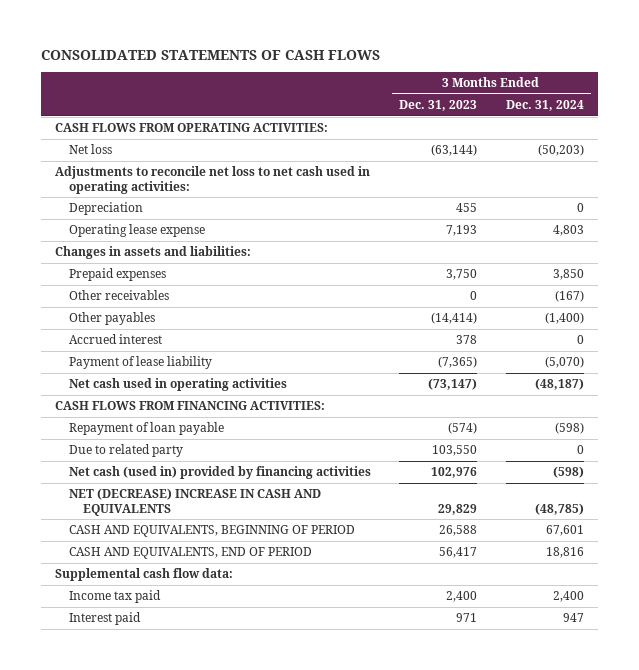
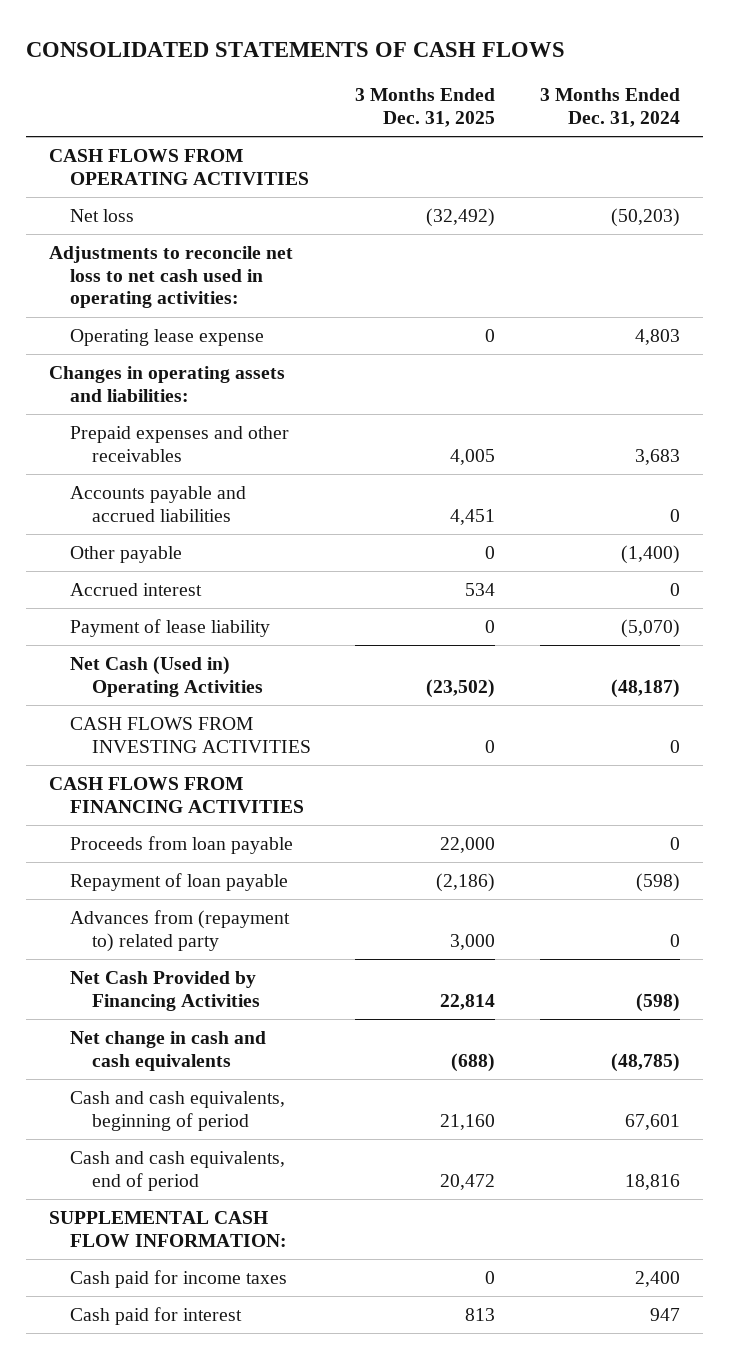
- | 3 Months Ended Dec. 31, 2023 | 3 Months Ended Dec. 31, 2024
+ | 3 Months Ended Dec. 31, 2025 | 3 Months Ended Dec. 31, 2024
- CASH FLOWS FROM OPERATING ACTIVITIES:
+ CASH FLOWS FROM OPERATING ACTIVITIES
- Depreciation | 455 | 0
- Changes in assets and liabilities:
- Prepaid expenses | 3,750 | 3,850
- Other receivables | 0 | (167)
- Other payables | (14,414) | (1,400)
+ Changes in operating assets and liabilities:
+ Prepaid expenses and other receivables | 4,005 | 3,683
+ Accounts payable and accrued liabilities | 4,451 | 0
+ Other payable | 0 | (1,400)
- Net cash used in operating activities | (73,147) | (48,187)
- CASH FLOWS FROM FINANCING ACTIVITIES:
+ Net Cash (Used in) Operating Activities | (23,502) | (48,187)
+ CASH FLOWS FROM INVESTING ACTIVITIES | 0 | 0
+ CASH FLOWS FROM FINANCING ACTIVITIES
+ Proceeds from loan payable | 22,000 | 0
- Due to related party | 103,550 | 0
- Net cash (used in) provided by financing activities | 102,976 | (598)
- NET (DECREASE) INCREASE IN CASH AND EQUIVALENTS | 29,829 | (48,785)
- CASH AND EQUIVALENTS, BEGINNING OF PERIOD | 26,588 | 67,601
- CASH AND EQUIVALENTS, END OF PERIOD | 56,417 | 18,816
- Supplemental cash flow data:
- Income tax paid | 2,400 | 2,400
- Interest paid | 971 | 947
+ Advances from (repayment to) related party | 3,000 | 0
+ Net Cash Provided by Financing Activities | 22,814 | (598)
+ Net change in cash and cash equivalents | (688) | (48,785)
+ Cash and cash equivalents, beginning of period | 21,160 | 67,601
+ Cash and cash equivalents, end of period | 20,472 | 18,816
+ SUPPLEMENTAL CASH FLOW INFORMATION:
+ Cash paid for income taxes | 0 | 2,400
+ Cash paid for interest | 813 | 947

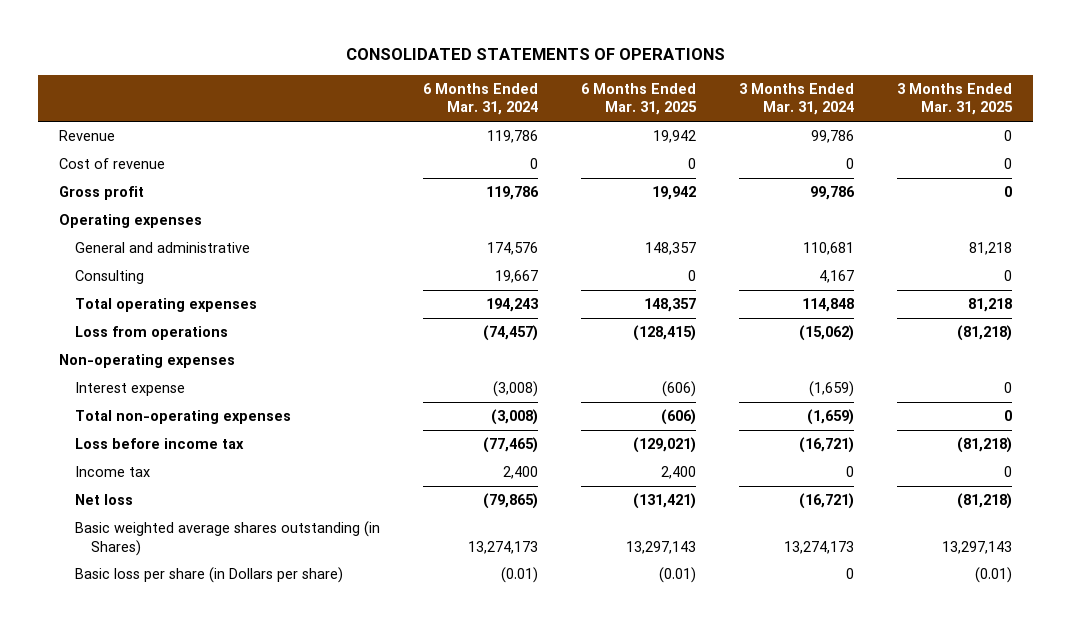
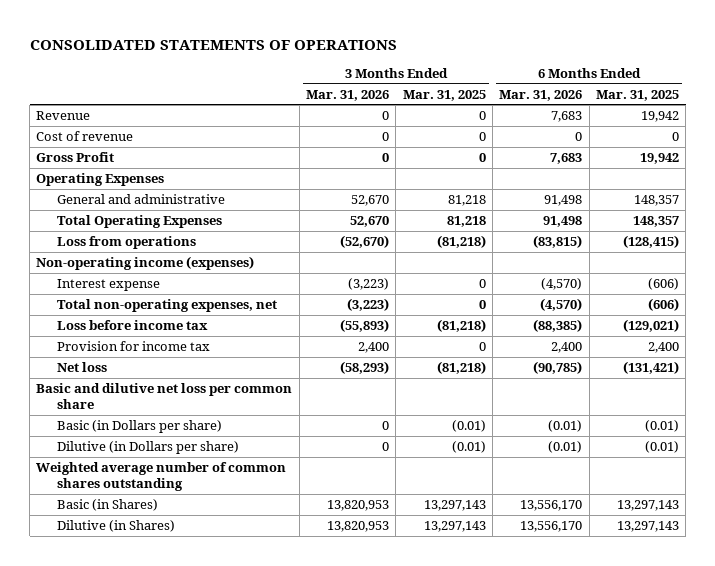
- | 6 Months Ended Mar. 31, 2024 | 6 Months Ended Mar. 31, 2025 | 3 Months Ended Mar. 31, 2024 | 3 Months Ended Mar. 31, 2025
+ | 3 Months Ended Mar. 31, 2026 | 3 Months Ended Mar. 31, 2025 | 6 Months Ended Mar. 31, 2026 | 6 Months Ended Mar. 31, 2025
- Gross profit | 119,786 | 19,942 | 99,786 | 0
- Operating expenses
+ Gross Profit | 0 | 0 | 7,683 | 19,942
+ Operating Expenses
- Consulting | 19,667 | 0 | 4,167 | 0
- Total operating expenses | 194,243 | 148,357 | 114,848 | 81,218
+ Total Operating Expenses | 52,670 | 81,218 | 91,498 | 148,357
- Non-operating expenses
+ Non-operating income (expenses)
- Total non-operating expenses | (3,008) | (606) | (1,659) | 0
+ Total non-operating expenses, net | (3,223) | 0 | (4,570) | (606)
- Income tax | 2,400 | 2,400 | 0 | 0
+ Provision for income tax | 2,400 | 0 | 2,400 | 2,400
- Basic weighted average shares outstanding (in Shares) | 13,274,173 | 13,297,143 | 13,274,173 | 13,297,143
- Basic loss per share (in Dollars per share) | (0.01) | (0.01) | 0 | (0.01)
+ Basic and dilutive net loss per common share
+ Basic (in Dollars per share) | 0 | (0.01) | (0.01) | (0.01)
+ Dilutive (in Dollars per share) | 0 | (0.01) | (0.01) | (0.01)
+ Weighted average number of common shares outstanding
+ Basic (in Shares) | 13,820,953 | 13,297,143 | 13,556,170 | 13,297,143
+ Dilutive (in Shares) | 13,820,953 | 13,297,143 | 13,556,170 | 13,297,143

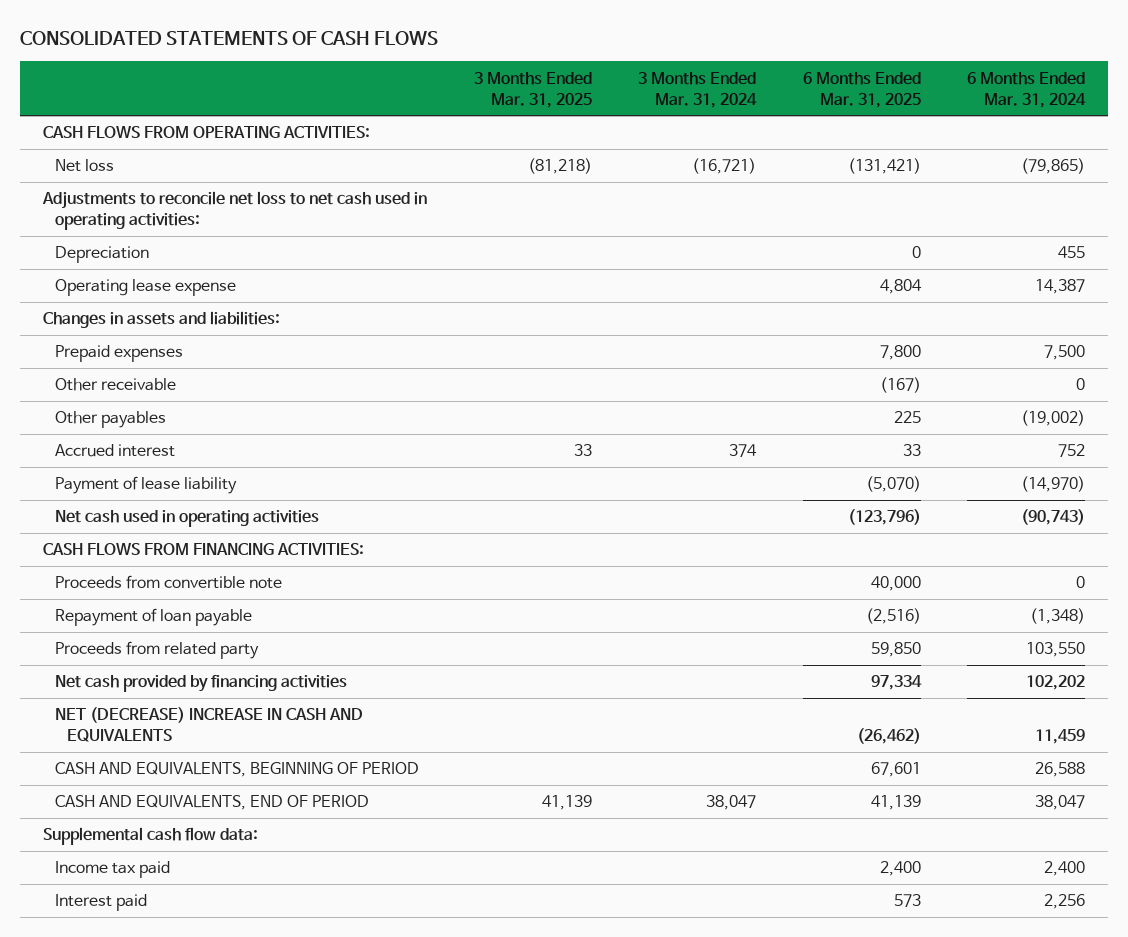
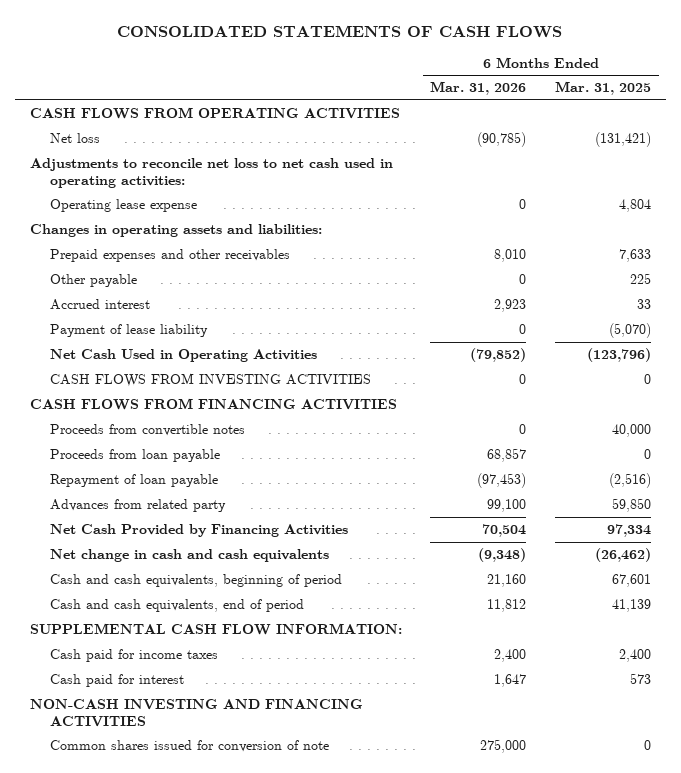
- | 3 Months Ended Mar. 31, 2025 | 3 Months Ended Mar. 31, 2024 | 6 Months Ended Mar. 31, 2025 | 6 Months Ended Mar. 31, 2024
+ | 6 Months Ended Mar. 31, 2026 | 6 Months Ended Mar. 31, 2025
- CASH FLOWS FROM OPERATING ACTIVITIES:
+ CASH FLOWS FROM OPERATING ACTIVITIES
- Depreciation | | | 0 | 455
- Changes in assets and liabilities:
- Prepaid expenses | | | 7,800 | 7,500
- Other receivable | | | (167) | 0
- Other payables | | | 225 | (19,002)
+ Changes in operating assets and liabilities:
+ Prepaid expenses and other receivables | 8,010 | 7,633
+ Other payable | 0 | 225
- Net cash used in operating activities | | | (123,796) | (90,743)
- CASH FLOWS FROM FINANCING ACTIVITIES:
- Proceeds from convertible note | | | 40,000 | 0
+ Net Cash Used in Operating Activities | (79,852) | (123,796)
+ CASH FLOWS FROM INVESTING ACTIVITIES | 0 | 0
+ CASH FLOWS FROM FINANCING ACTIVITIES
+ Proceeds from convertible notes | 0 | 40,000
+ Proceeds from loan payable | 68,857 | 0
- Proceeds from related party | | | 59,850 | 103,550
- Net cash provided by financing activities | | | 97,334 | 102,202
- NET (DECREASE) INCREASE IN CASH AND EQUIVALENTS | | | (26,462) | 11,459
- CASH AND EQUIVALENTS, BEGINNING OF PERIOD | | | 67,601 | 26,588
- CASH AND EQUIVALENTS, END OF PERIOD | 41,139 | 38,047 | 41,139 | 38,047
- Supplemental cash flow data:
- Income tax paid | | | 2,400 | 2,400
- Interest paid | | | 573 | 2,256
+ Advances from related party | 99,100 | 59,850
+ Net Cash Provided by Financing Activities | 70,504 | 97,334
+ Net change in cash and cash equivalents | (9,348) | (26,462)
+ Cash and cash equivalents, beginning of period | 21,160 | 67,601
+ Cash and cash equivalents, end of period | 11,812 | 41,139
+ SUPPLEMENTAL CASH FLOW INFORMATION:
+ Cash paid for income taxes | 2,400 | 2,400
+ Cash paid for interest | 1,647 | 573
+ NON-CASH INVESTING AND FINANCING ACTIVITIES
+ Common shares issued for conversion of note | 275,000 | 0

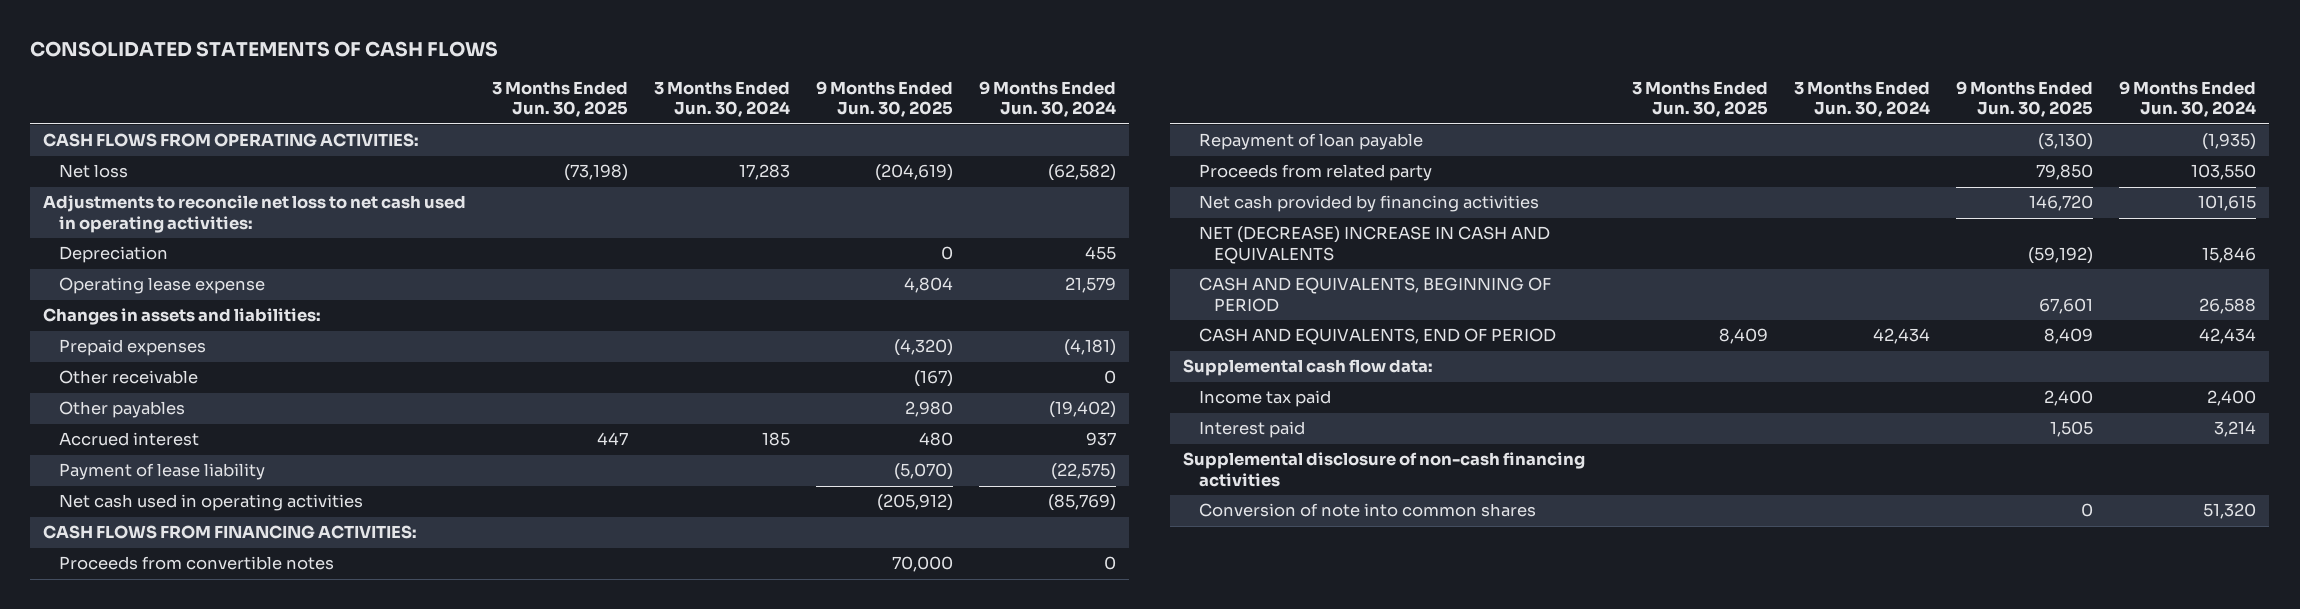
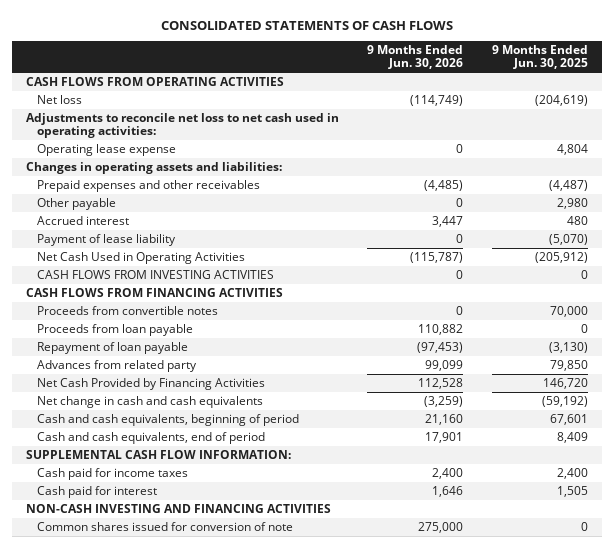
- | 3 Months Ended Jun. 30, 2025 | 3 Months Ended Jun. 30, 2024 | 9 Months Ended Jun. 30, 2025 | 9 Months Ended Jun. 30, 2024
+ | 9 Months Ended Jun. 30, 2026 | 9 Months Ended Jun. 30, 2025
- CASH FLOWS FROM OPERATING ACTIVITIES:
+ CASH FLOWS FROM OPERATING ACTIVITIES
- Depreciation | | | 0 | 455
- Changes in assets and liabilities:
- Prepaid expenses | | | (4,320) | (4,181)
- Other receivable | | | (167) | 0
- Other payables | | | 2,980 | (19,402)
+ Changes in operating assets and liabilities:
+ Prepaid expenses and other receivables | (4,485) | (4,487)
+ Other payable | 0 | 2,980
- Net cash used in operating activities | | | (205,912) | (85,769)
- CASH FLOWS FROM FINANCING ACTIVITIES:
+ Net Cash Used in Operating Activities | (115,787) | (205,912)
+ CASH FLOWS FROM INVESTING ACTIVITIES | 0 | 0
+ CASH FLOWS FROM FINANCING ACTIVITIES
+ Proceeds from loan payable | 110,882 | 0
- Proceeds from related party | | | 79,850 | 103,550
- Net cash provided by financing activities | | | 146,720 | 101,615
- NET (DECREASE) INCREASE IN CASH AND EQUIVALENTS | | | (59,192) | 15,846
- CASH AND EQUIVALENTS, BEGINNING OF PERIOD | | | 67,601 | 26,588
- CASH AND EQUIVALENTS, END OF PERIOD | 8,409 | 42,434 | 8,409 | 42,434
- Supplemental cash flow data:
- Income tax paid | | | 2,400 | 2,400
- Interest paid | | | 1,505 | 3,214
- Supplemental disclosure of non-cash financing activities
- Conversion of note into common shares | | | 0 | 51,320
+ Advances from related party | 99,099 | 79,850
+ Net Cash Provided by Financing Activities | 112,528 | 146,720
+ Net change in cash and cash equivalents | (3,259) | (59,192)
+ Cash and cash equivalents, beginning of period | 21,160 | 67,601
+ Cash and cash equivalents, end of period | 17,901 | 8,409
+ SUPPLEMENTAL CASH FLOW INFORMATION:
+ Cash paid for income taxes | 2,400 | 2,400
+ Cash paid for interest | 1,646 | 1,505
+ NON-CASH INVESTING AND FINANCING ACTIVITIES
+ Common shares issued for conversion of note | 275,000 | 0

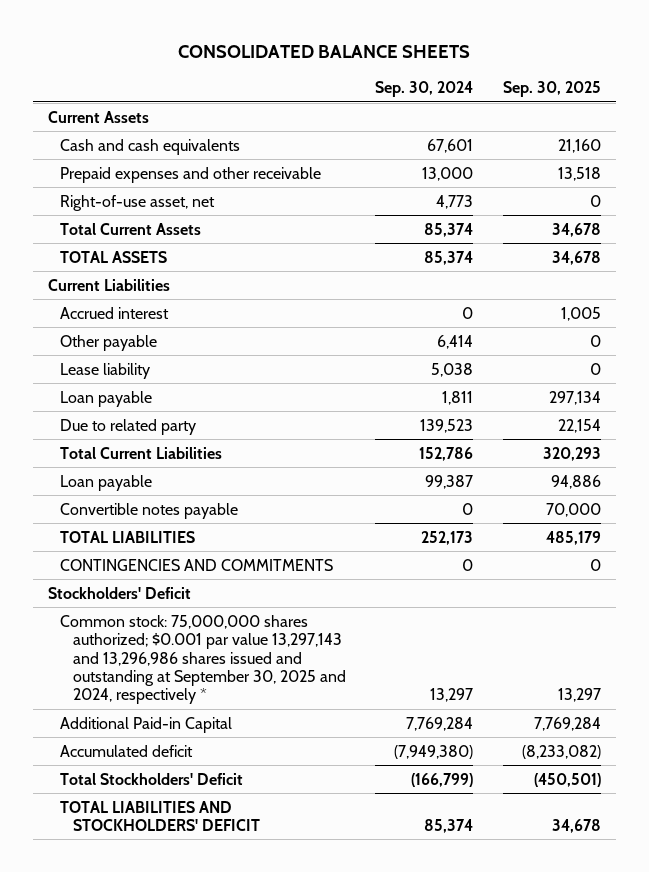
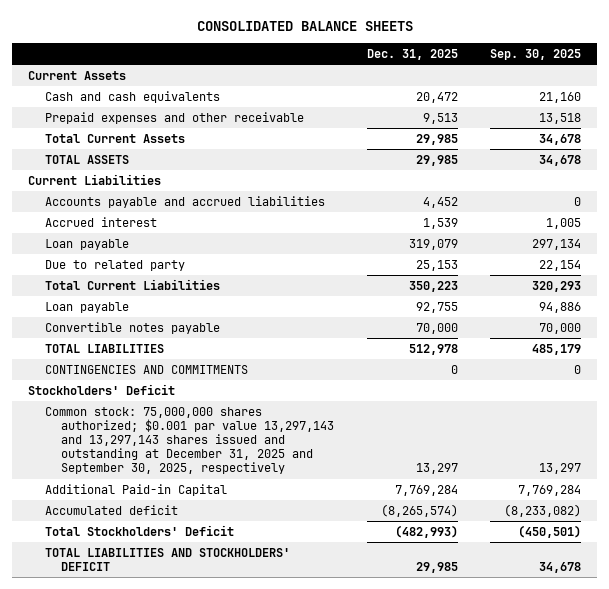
- | Sep. 30, 2024 | Sep. 30, 2025
+ | Dec. 31, 2025 | Sep. 30, 2025
- Right-of-use asset, net | 4,773 | 0
+ Accounts payable and accrued liabilities | 4,452 | 0
- Other payable | 6,414 | 0
- Lease liability | 5,038 | 0
- Common stock: 75,000,000 shares authorized; $0.001 par value 13,297,143 and 13,296,986 shares issued and outstanding at September 30, 2025 and 2024, respectively * | 13,297 | 13,297
+ Common stock: 75,000,000 shares authorized; $0.001 par value 13,297,143 and 13,297,143 shares issued and outstanding at December 31, 2025 and September 30, 2025, respectively | 13,297 | 13,297

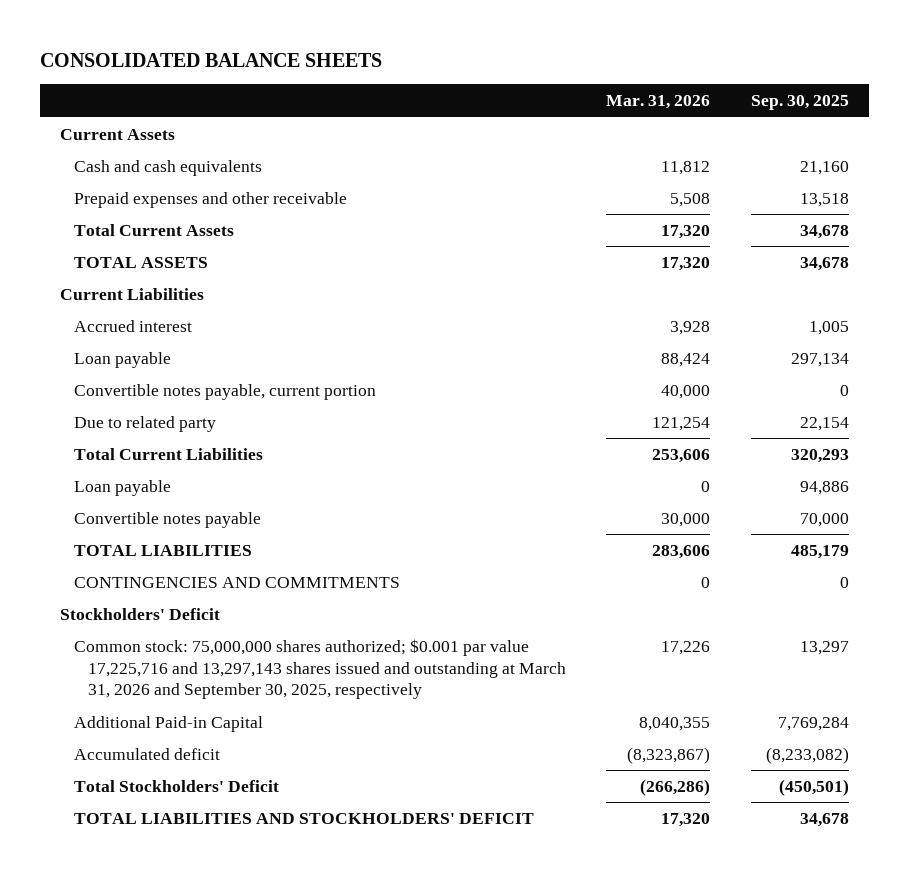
- | Dec. 31, 2025 | Sep. 30, 2025
+ | Mar. 31, 2026 | Sep. 30, 2025
- Accounts payable and accrued liabilities | 4,452 | 0
+ Convertible notes payable, current portion | 40,000 | 0
- Common stock: 75,000,000 shares authorized; $0.001 par value 13,297,143 and 13,297,143 shares issued and outstanding at December 31, 2025 and September 30, 2025, respectively | 13,297 | 13,297
+ Common stock: 75,000,000 shares authorized; $0.001 par value 17,225,716 and 13,297,143 shares issued and outstanding at March 31, 2026 and September 30, 2025, respectively | 17,226 | 13,297

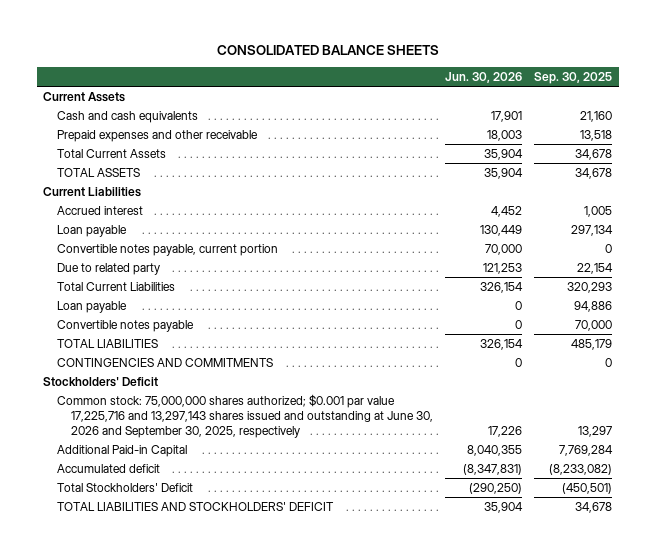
- | Mar. 31, 2026 | Sep. 30, 2025
+ | Jun. 30, 2026 | Sep. 30, 2025
- Common stock: 75,000,000 shares authorized; $0.001 par value 17,225,716 and 13,297,143 shares issued and outstanding at March 31, 2026 and September 30, 2025, respectively | 17,226 | 13,297
+ Common stock: 75,000,000 shares authorized; $0.001 par value 17,225,716 and 13,297,143 shares issued and outstanding at June 30, 2026 and September 30, 2025, respectively | 17,226 | 13,297

